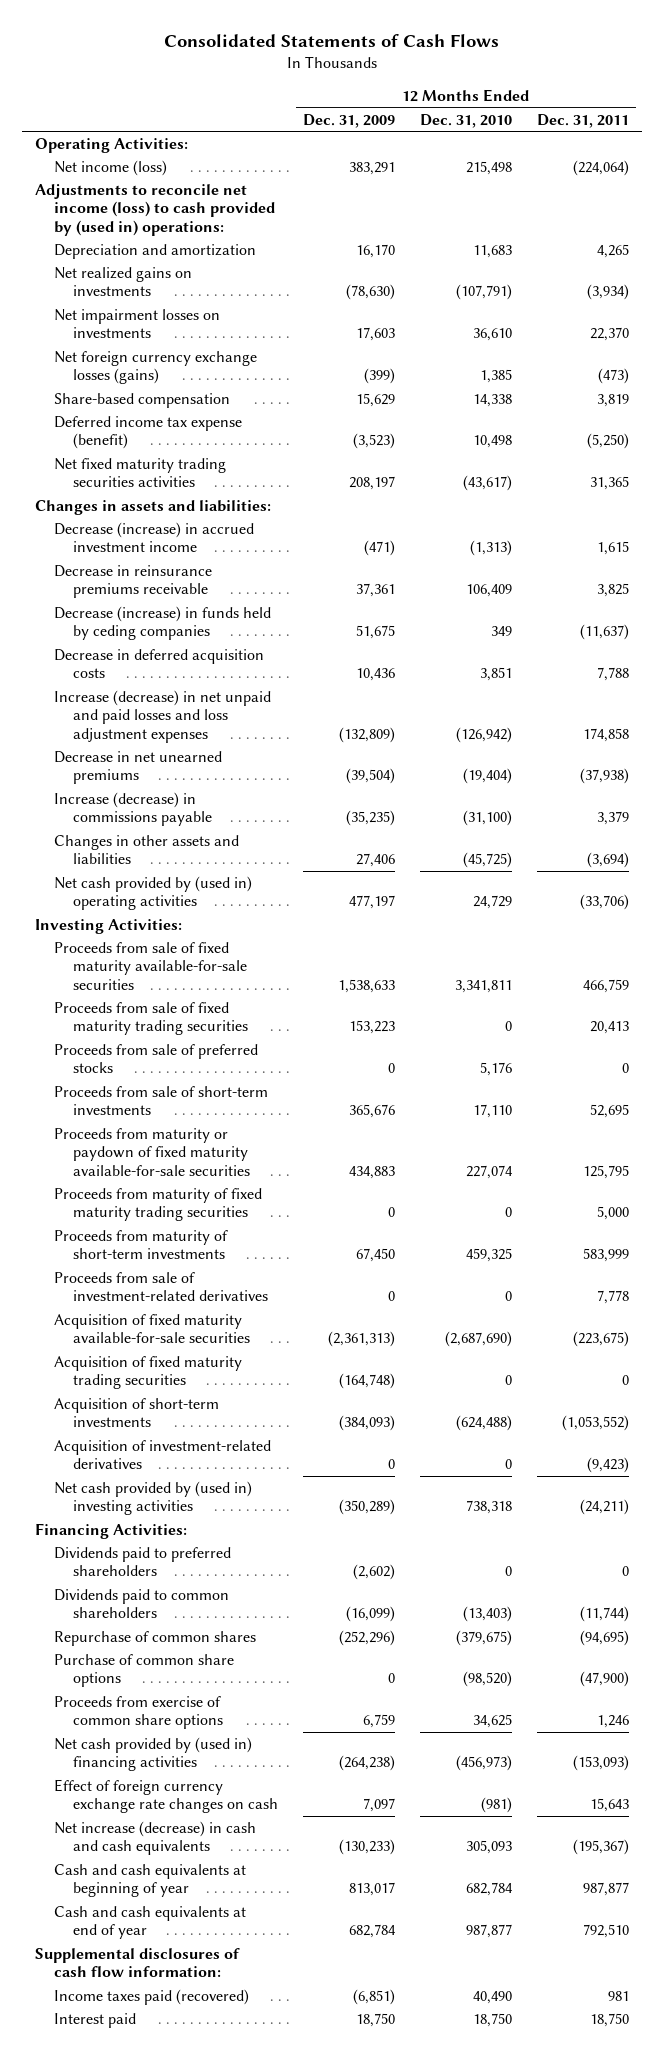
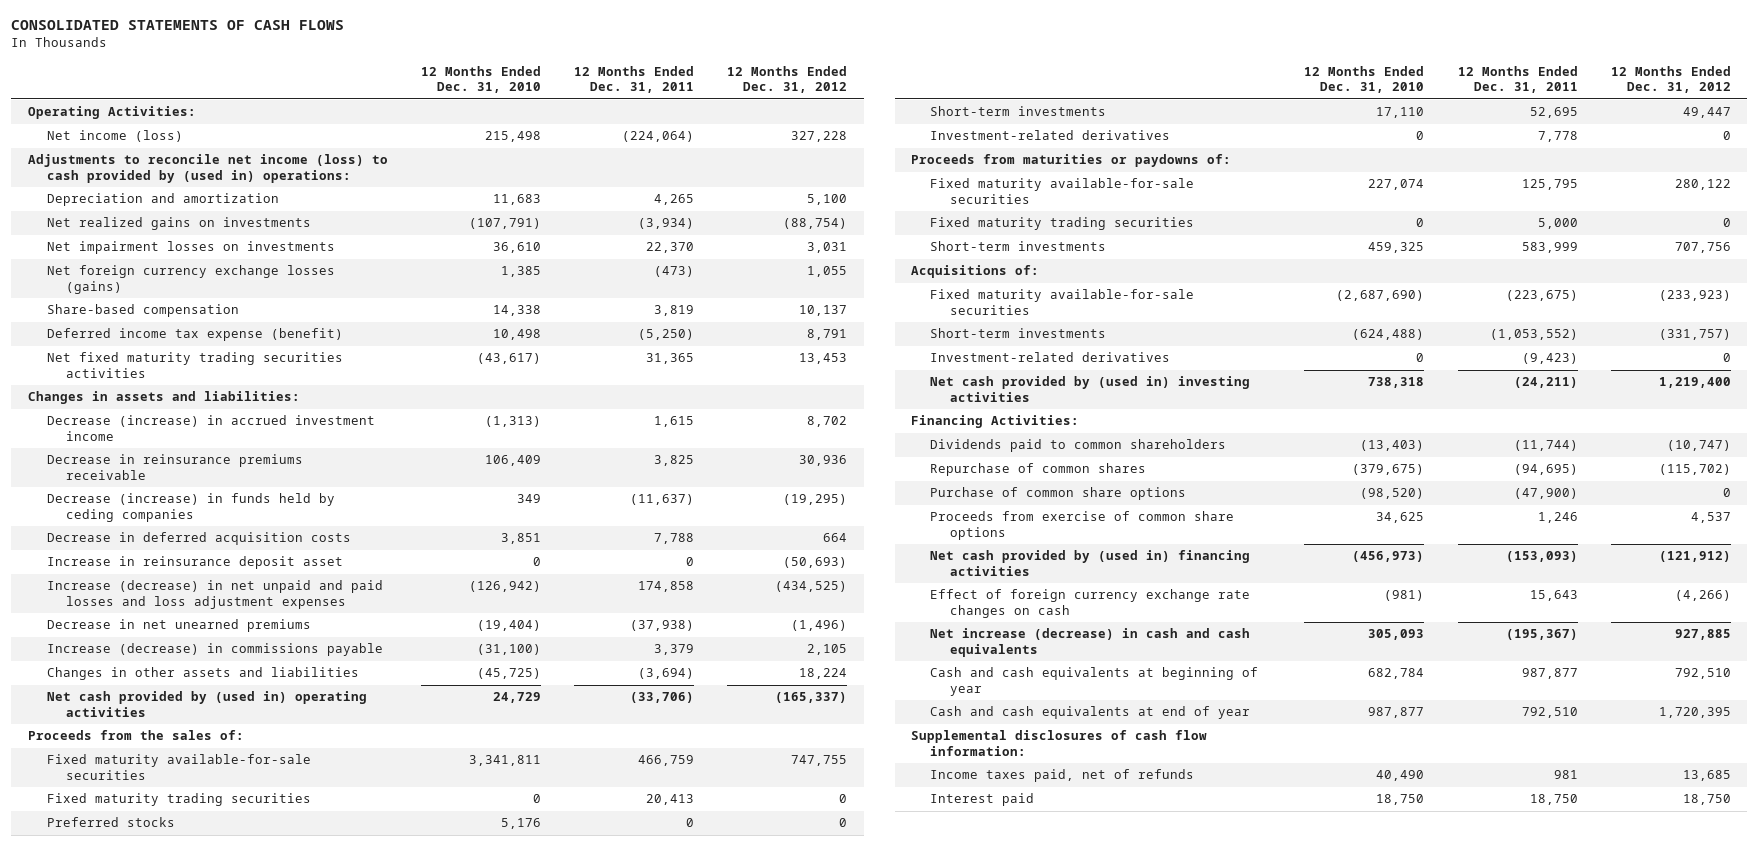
- Consolidated Statements of Cash Flows
+ CONSOLIDATED STATEMENTS OF CASH FLOWS
- | 12 Months Ended Dec. 31, 2009 | 12 Months Ended Dec. 31, 2010 | 12 Months Ended Dec. 31, 2011
+ | 12 Months Ended Dec. 31, 2010 | 12 Months Ended Dec. 31, 2011 | 12 Months Ended Dec. 31, 2012
+ Increase in reinsurance deposit asset | 0 | 0 | (50,693)
- Investing Activities:
- Proceeds from sale of fixed maturity available-for-sale securities | 1,538,633 | 3,341,811 | 466,759
- Proceeds from sale of fixed maturity trading securities | 153,223 | 0 | 20,413
- Proceeds from sale of preferred stocks | 0 | 5,176 | 0
- Proceeds from sale of short-term investments | 365,676 | 17,110 | 52,695
- Proceeds from maturity or paydown of fixed maturity available-for-sale securities | 434,883 | 227,074 | 125,795
- Proceeds from maturity of fixed maturity trading securities | 0 | 0 | 5,000
- Proceeds from maturity of short-term investments | 67,450 | 459,325 | 583,999
- Proceeds from sale of investment-related derivatives | 0 | 0 | 7,778
- Acquisition of fixed maturity available-for-sale securities | (2,361,313) | (2,687,690) | (223,675)
- Acquisition of fixed maturity trading securities | (164,748) | 0 | 0
- Acquisition of short-term investments | (384,093) | (624,488) | (1,053,552)
- Acquisition of investment-related derivatives | 0 | 0 | (9,423)
+ Proceeds from the sales of:
+ Fixed maturity available-for-sale securities | 3,341,811 | 466,759 | 747,755
+ Fixed maturity trading securities | 0 | 20,413 | 0
+ Preferred stocks | 5,176 | 0 | 0
+ Short-term investments | 17,110 | 52,695 | 49,447
+ Investment-related derivatives | 0 | 7,778 | 0
+ Proceeds from maturities or paydowns of:
+ Fixed maturity available-for-sale securities | 227,074 | 125,795 | 280,122
+ Fixed maturity trading securities | 0 | 5,000 | 0
+ Short-term investments | 459,325 | 583,999 | 707,756
+ Acquisitions of:
+ Fixed maturity available-for-sale securities | (2,687,690) | (223,675) | (233,923)
+ Short-term investments | (624,488) | (1,053,552) | (331,757)
+ Investment-related derivatives | 0 | (9,423) | 0
- Dividends paid to preferred shareholders | (2,602) | 0 | 0
- Income taxes paid (recovered) | (6,851) | 40,490 | 981
+ Income taxes paid, net of refunds | 40,490 | 981 | 13,685

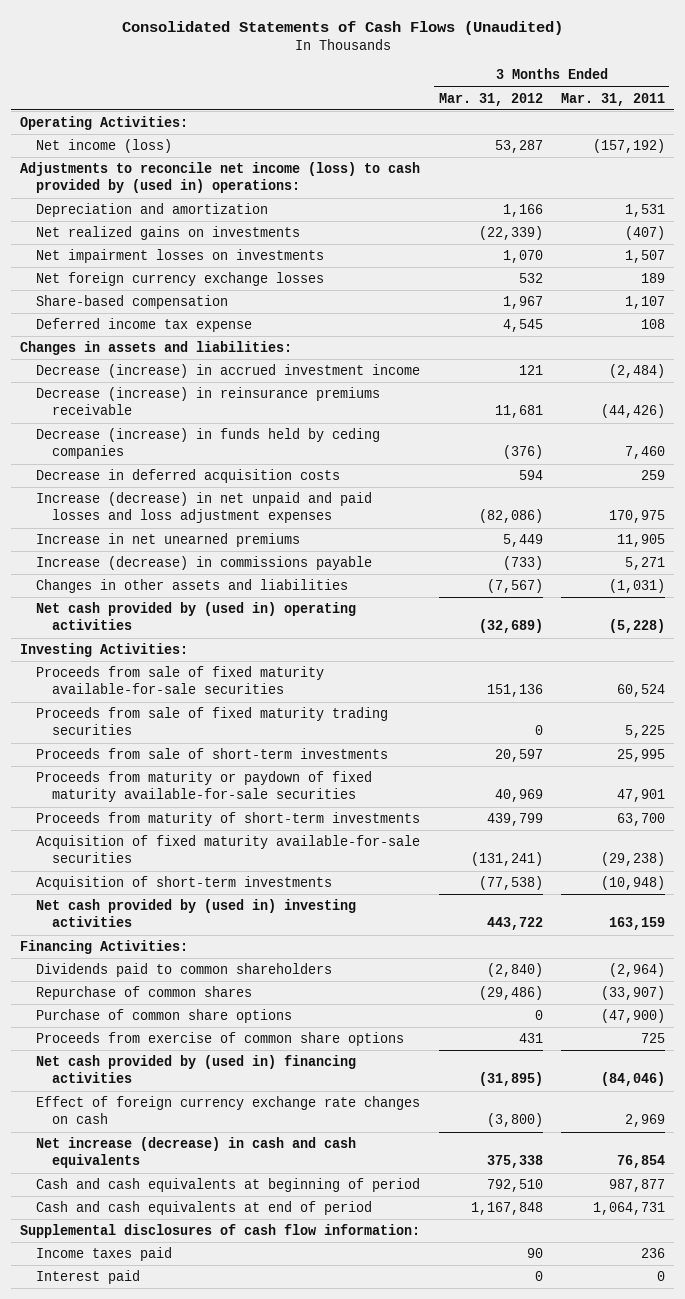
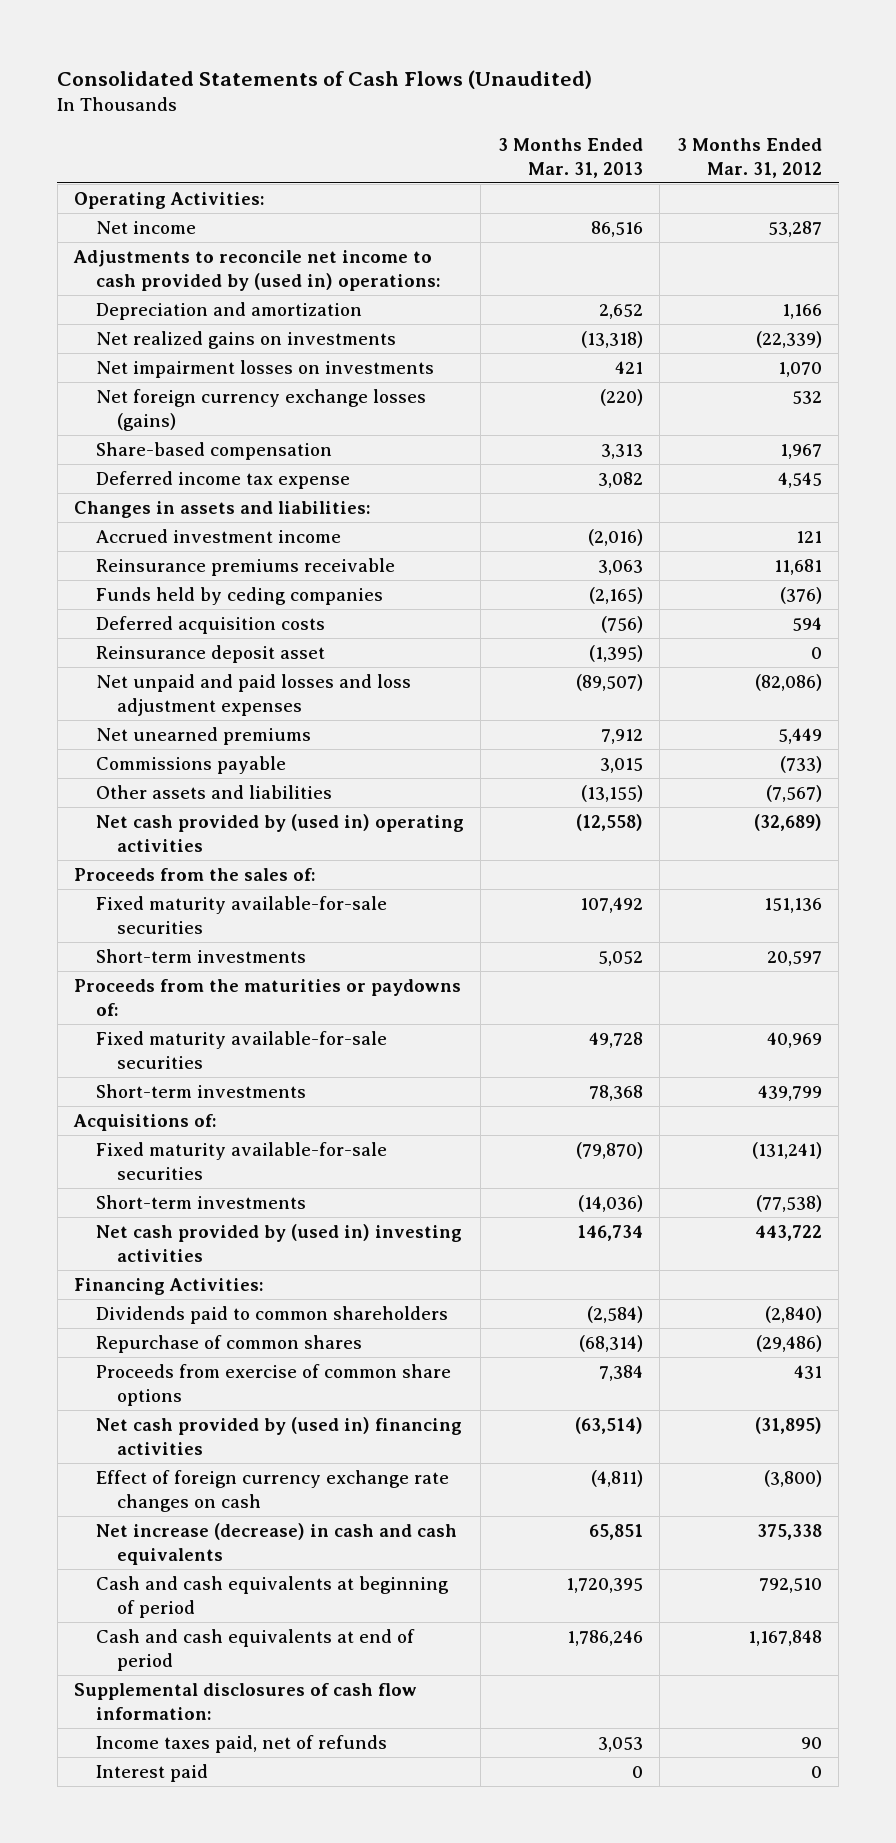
- | 3 Months Ended Mar. 31, 2012 | 3 Months Ended Mar. 31, 2011
+ | 3 Months Ended Mar. 31, 2013 | 3 Months Ended Mar. 31, 2012
- Net income (loss) | 53,287 | (157,192)
- Adjustments to reconcile net income (loss) to cash provided by (used in) operations:
+ Net income | 86,516 | 53,287
+ Adjustments to reconcile net income to cash provided by (used in) operations:
- Net foreign currency exchange losses | 532 | 189
+ Net foreign currency exchange losses (gains) | (220) | 532
- Decrease (increase) in accrued investment income | 121 | (2,484)
- Decrease (increase) in reinsurance premiums receivable | 11,681 | (44,426)
- Decrease (increase) in funds held by ceding companies | (376) | 7,460
- Decrease in deferred acquisition costs | 594 | 259
- Increase (decrease) in net unpaid and paid losses and loss adjustment expenses | (82,086) | 170,975
- Increase in net unearned premiums | 5,449 | 11,905
- Increase (decrease) in commissions payable | (733) | 5,271
- Changes in other assets and liabilities | (7,567) | (1,031)
+ Accrued investment income | (2,016) | 121
+ Reinsurance premiums receivable | 3,063 | 11,681
+ Funds held by ceding companies | (2,165) | (376)
+ Deferred acquisition costs | (756) | 594
+ Reinsurance deposit asset | (1,395) | 0
+ Net unpaid and paid losses and loss adjustment expenses | (89,507) | (82,086)
+ Net unearned premiums | 7,912 | 5,449
+ Commissions payable | 3,015 | (733)
+ Other assets and liabilities | (13,155) | (7,567)
- Investing Activities:
- Proceeds from sale of fixed maturity available-for-sale securities | 151,136 | 60,524
- Proceeds from sale of fixed maturity trading securities | 0 | 5,225
- Proceeds from sale of short-term investments | 20,597 | 25,995
- Proceeds from maturity or paydown of fixed maturity available-for-sale securities | 40,969 | 47,901
- Proceeds from maturity of short-term investments | 439,799 | 63,700
- Acquisition of fixed maturity available-for-sale securities | (131,241) | (29,238)
- Acquisition of short-term investments | (77,538) | (10,948)
+ Proceeds from the sales of:
+ Fixed maturity available-for-sale securities | 107,492 | 151,136
+ Short-term investments | 5,052 | 20,597
+ Proceeds from the maturities or paydowns of:
+ Fixed maturity available-for-sale securities | 49,728 | 40,969
+ Short-term investments | 78,368 | 439,799
+ Acquisitions of:
+ Fixed maturity available-for-sale securities | (79,870) | (131,241)
+ Short-term investments | (14,036) | (77,538)
- Purchase of common share options | 0 | (47,900)
- Income taxes paid | 90 | 236
+ Income taxes paid, net of refunds | 3,053 | 90

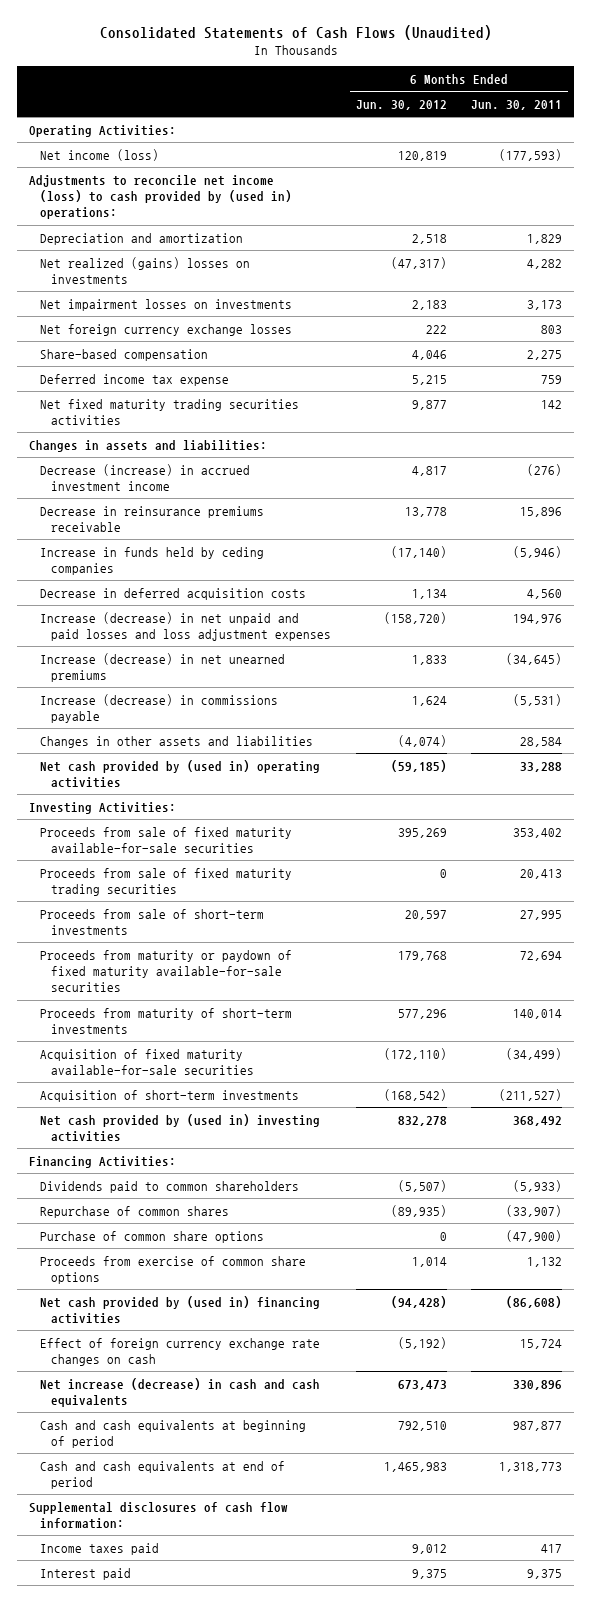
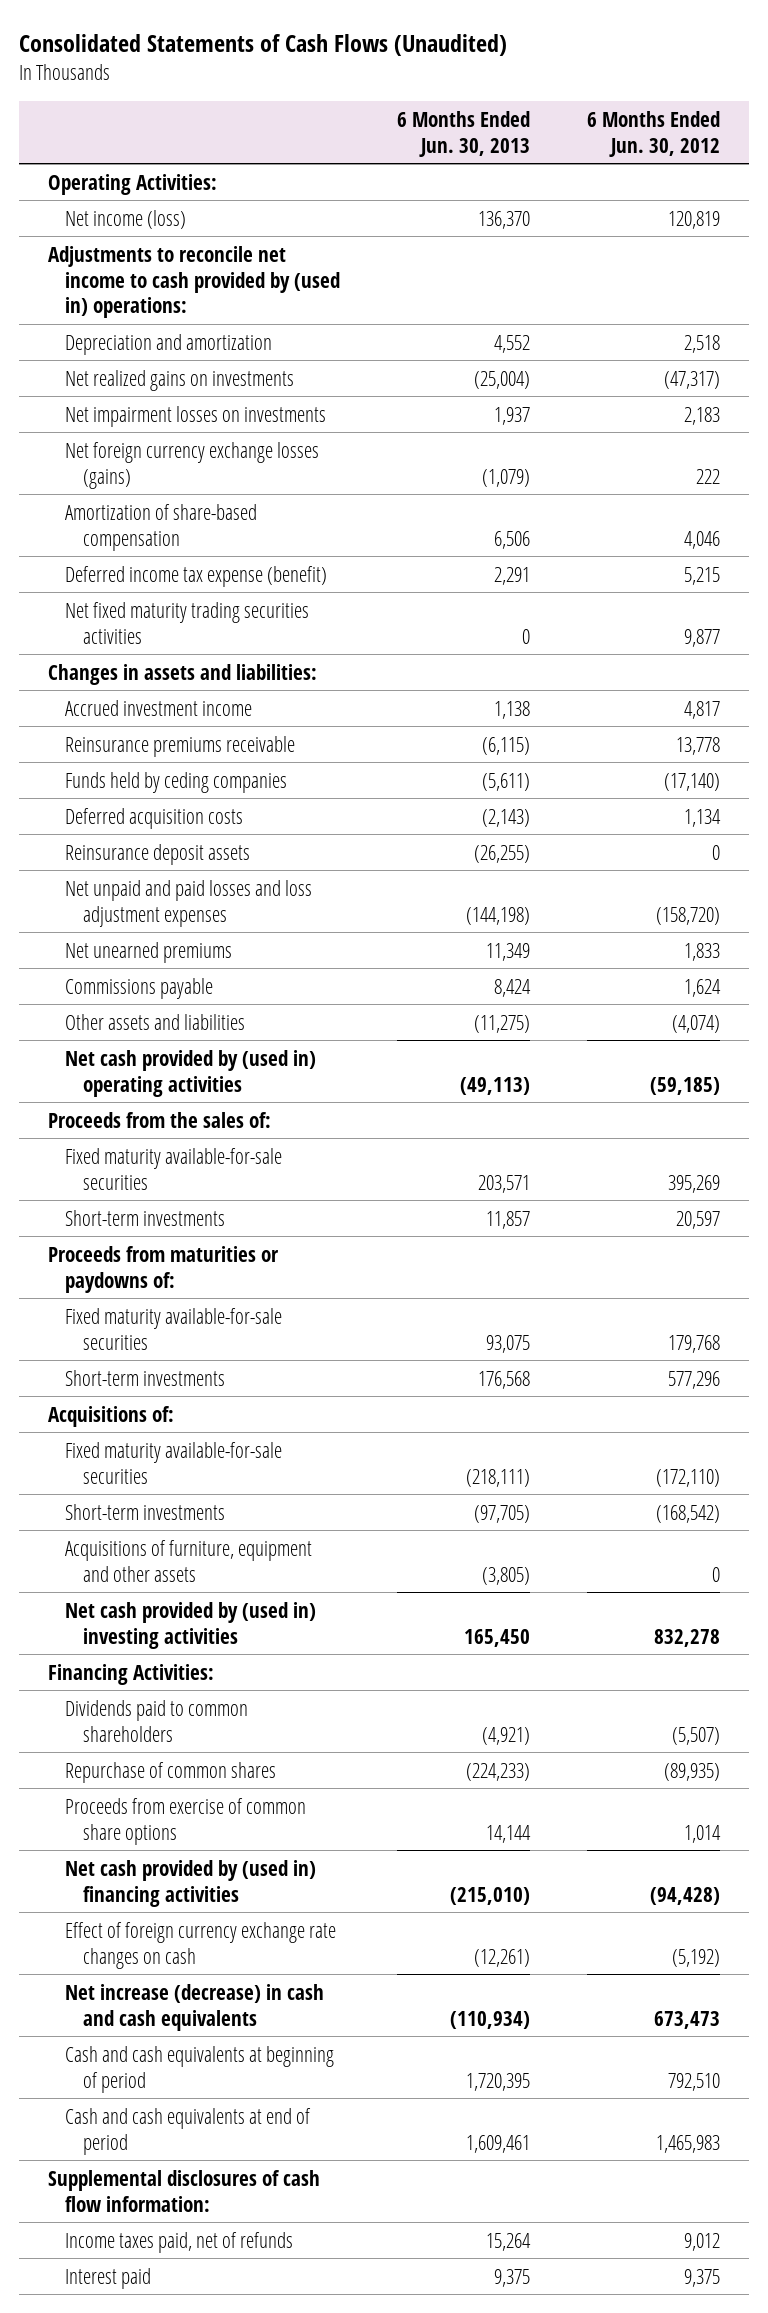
- | 6 Months Ended Jun. 30, 2012 | 6 Months Ended Jun. 30, 2011
+ | 6 Months Ended Jun. 30, 2013 | 6 Months Ended Jun. 30, 2012
- Adjustments to reconcile net income (loss) to cash provided by (used in) operations:
+ Adjustments to reconcile net income to cash provided by (used in) operations:
- Net realized (gains) losses on investments | (47,317) | 4,282
+ Net realized gains on investments | (25,004) | (47,317)
- Net foreign currency exchange losses | 222 | 803
- Share-based compensation | 4,046 | 2,275
- Deferred income tax expense | 5,215 | 759
+ Net foreign currency exchange losses (gains) | (1,079) | 222
+ Amortization of share-based compensation | 6,506 | 4,046
+ Deferred income tax expense (benefit) | 2,291 | 5,215
- Decrease (increase) in accrued investment income | 4,817 | (276)
- Decrease in reinsurance premiums receivable | 13,778 | 15,896
- Increase in funds held by ceding companies | (17,140) | (5,946)
- Decrease in deferred acquisition costs | 1,134 | 4,560
- Increase (decrease) in net unpaid and paid losses and loss adjustment expenses | (158,720) | 194,976
- Increase (decrease) in net unearned premiums | 1,833 | (34,645)
- Increase (decrease) in commissions payable | 1,624 | (5,531)
- Changes in other assets and liabilities | (4,074) | 28,584
+ Accrued investment income | 1,138 | 4,817
+ Reinsurance premiums receivable | (6,115) | 13,778
+ Funds held by ceding companies | (5,611) | (17,140)
+ Deferred acquisition costs | (2,143) | 1,134
+ Reinsurance deposit assets | (26,255) | 0
+ Net unpaid and paid losses and loss adjustment expenses | (144,198) | (158,720)
+ Net unearned premiums | 11,349 | 1,833
+ Commissions payable | 8,424 | 1,624
+ Other assets and liabilities | (11,275) | (4,074)
- Investing Activities:
- Proceeds from sale of fixed maturity available-for-sale securities | 395,269 | 353,402
- Proceeds from sale of fixed maturity trading securities | 0 | 20,413
- Proceeds from sale of short-term investments | 20,597 | 27,995
- Proceeds from maturity or paydown of fixed maturity available-for-sale securities | 179,768 | 72,694
- Proceeds from maturity of short-term investments | 577,296 | 140,014
- Acquisition of fixed maturity available-for-sale securities | (172,110) | (34,499)
- Acquisition of short-term investments | (168,542) | (211,527)
+ Proceeds from the sales of:
+ Fixed maturity available-for-sale securities | 203,571 | 395,269
+ Short-term investments | 11,857 | 20,597
+ Proceeds from maturities or paydowns of:
+ Fixed maturity available-for-sale securities | 93,075 | 179,768
+ Short-term investments | 176,568 | 577,296
+ Acquisitions of:
+ Fixed maturity available-for-sale securities | (218,111) | (172,110)
+ Short-term investments | (97,705) | (168,542)
+ Acquisitions of furniture, equipment and other assets | (3,805) | 0
- Purchase of common share options | 0 | (47,900)
- Income taxes paid | 9,012 | 417
+ Income taxes paid, net of refunds | 15,264 | 9,012

